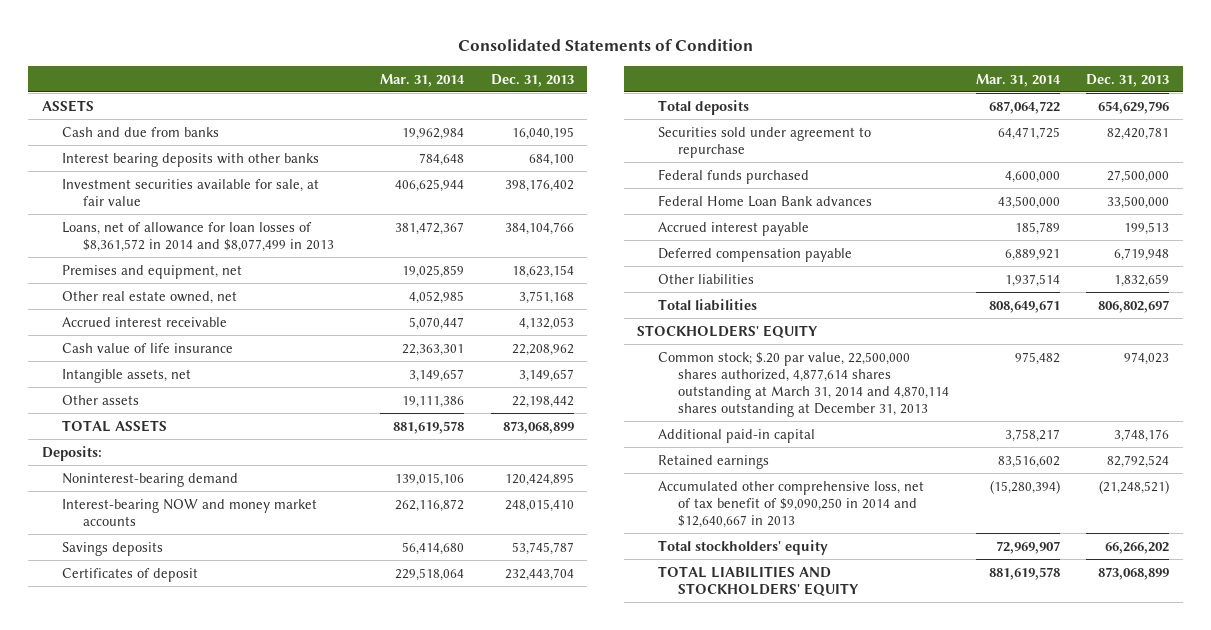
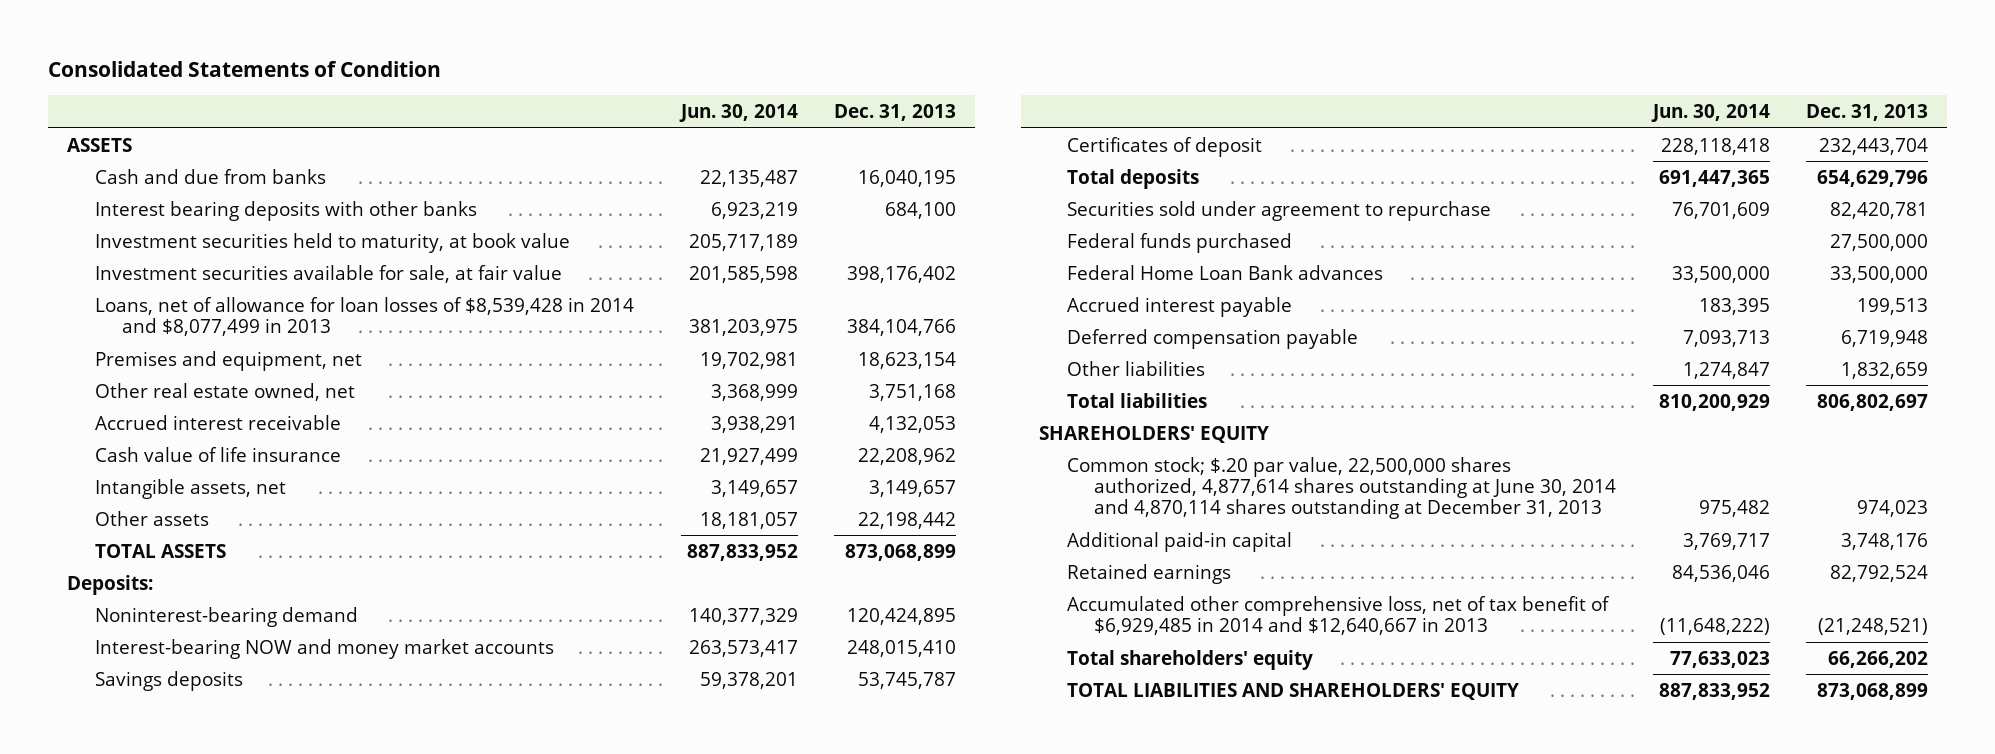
- | Mar. 31, 2014 | Dec. 31, 2013
+ | Jun. 30, 2014 | Dec. 31, 2013
+ Investment securities held to maturity, at book value | 205,717,189 |
- Loans, net of allowance for loan losses of $8,361,572 in 2014 and $8,077,499 in 2013 | 381,472,367 | 384,104,766
+ Loans, net of allowance for loan losses of $8,539,428 in 2014 and $8,077,499 in 2013 | 381,203,975 | 384,104,766
- STOCKHOLDERS' EQUITY
- Common stock; $.20 par value, 22,500,000 shares authorized, 4,877,614 shares outstanding at March 31, 2014 and 4,870,114 shares outstanding at December 31, 2013 | 975,482 | 974,023
+ SHAREHOLDERS' EQUITY
+ Common stock; $.20 par value, 22,500,000 shares authorized, 4,877,614 shares outstanding at June 30, 2014 and 4,870,114 shares outstanding at December 31, 2013 | 975,482 | 974,023
- Accumulated other comprehensive loss, net of tax benefit of $9,090,250 in 2014 and $12,640,667 in 2013 | (15,280,394) | (21,248,521)
- Total stockholders' equity | 72,969,907 | 66,266,202
- TOTAL LIABILITIES AND STOCKHOLDERS' EQUITY | 881,619,578 | 873,068,899
+ Accumulated other comprehensive loss, net of tax benefit of $6,929,485 in 2014 and $12,640,667 in 2013 | (11,648,222) | (21,248,521)
+ Total shareholders' equity | 77,633,023 | 66,266,202
+ TOTAL LIABILITIES AND SHAREHOLDERS' EQUITY | 887,833,952 | 873,068,899

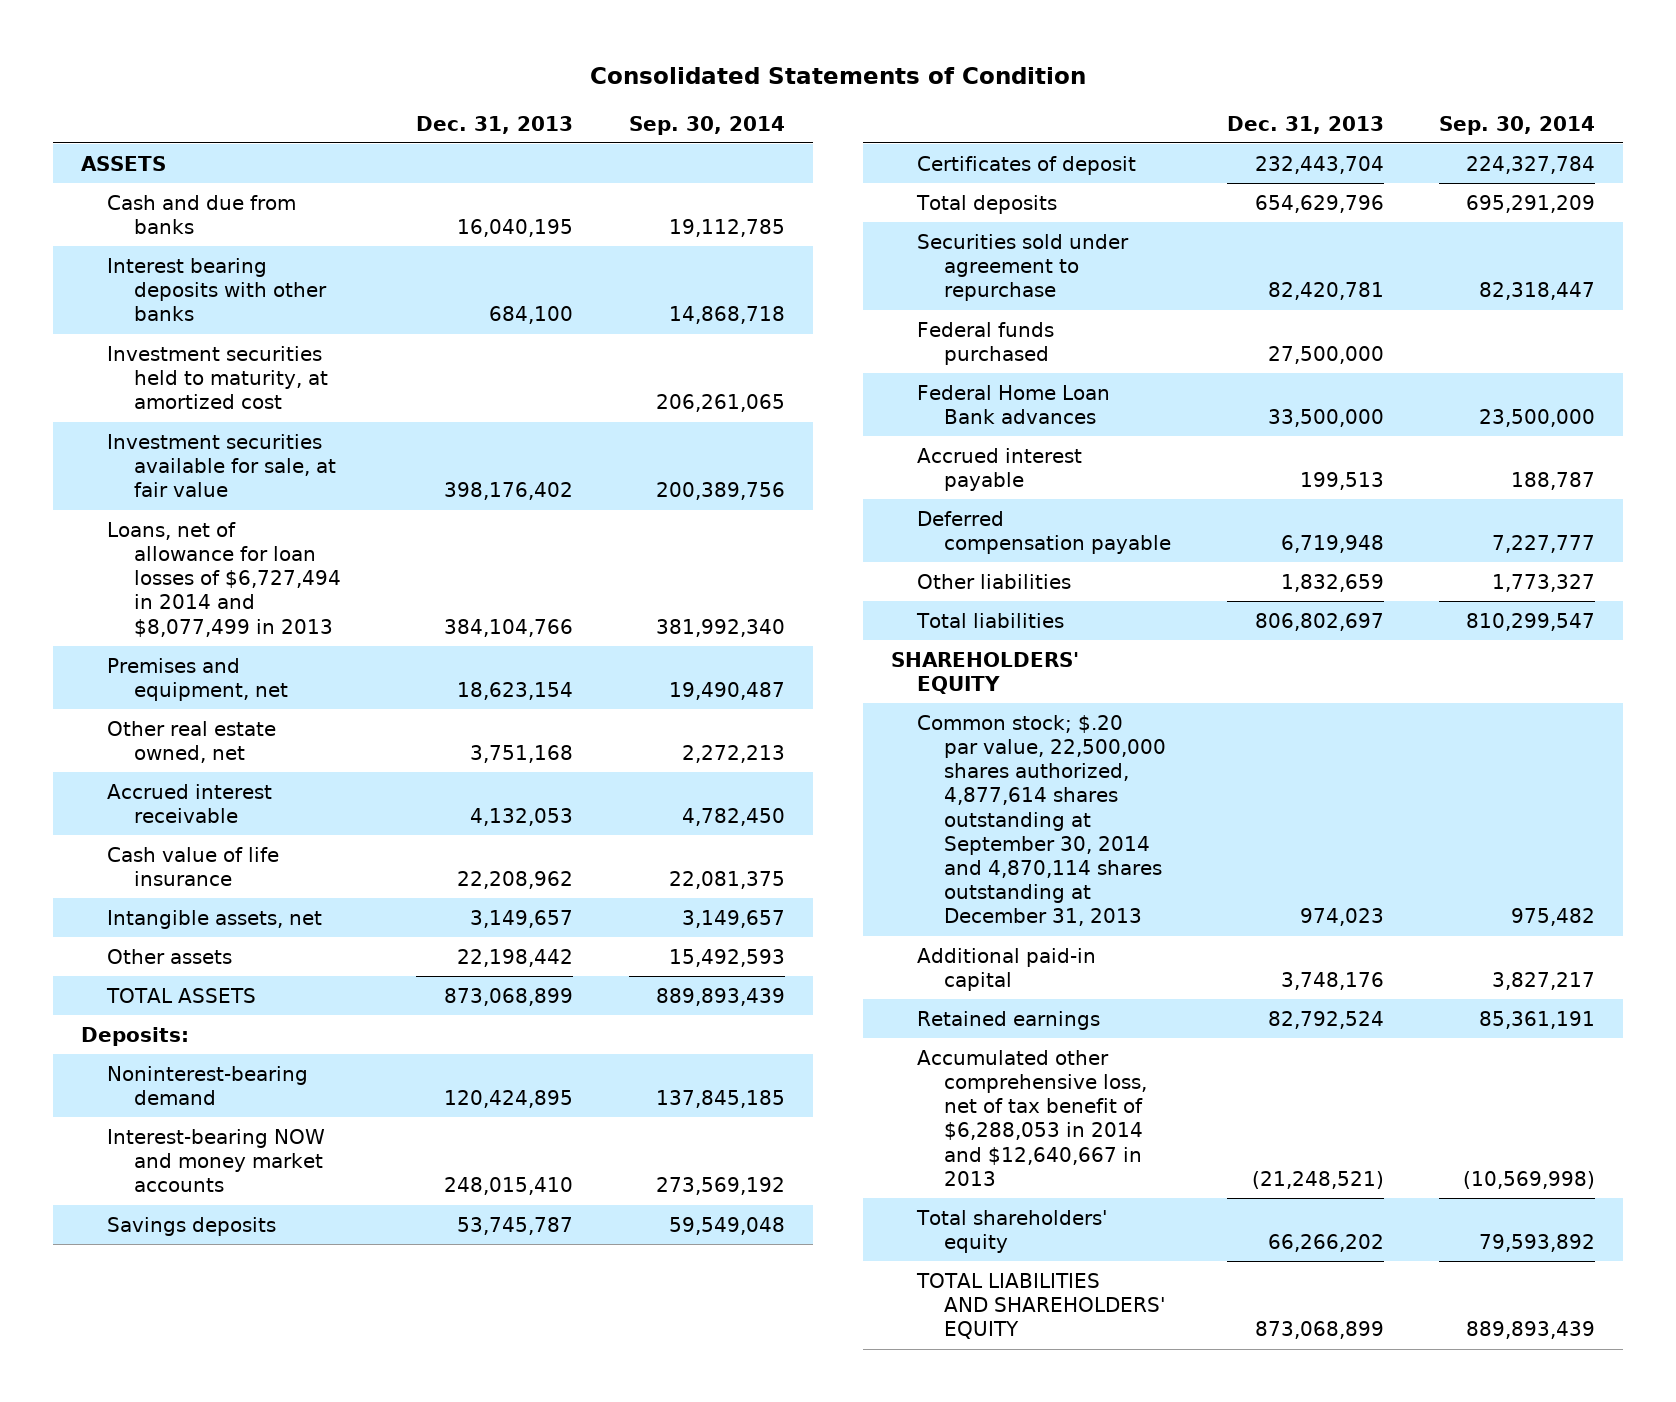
- | Jun. 30, 2014 | Dec. 31, 2013
+ | Dec. 31, 2013 | Sep. 30, 2014
- Investment securities held to maturity, at book value | 205,717,189 |
+ Investment securities held to maturity, at amortized cost | | 206,261,065
- Loans, net of allowance for loan losses of $8,539,428 in 2014 and $8,077,499 in 2013 | 381,203,975 | 384,104,766
+ Loans, net of allowance for loan losses of $6,727,494 in 2014 and $8,077,499 in 2013 | 384,104,766 | 381,992,340
- Common stock; $.20 par value, 22,500,000 shares authorized, 4,877,614 shares outstanding at June 30, 2014 and 4,870,114 shares outstanding at December 31, 2013 | 975,482 | 974,023
+ Common stock; $.20 par value, 22,500,000 shares authorized, 4,877,614 shares outstanding at September 30, 2014 and 4,870,114 shares outstanding at December 31, 2013 | 974,023 | 975,482
- Accumulated other comprehensive loss, net of tax benefit of $6,929,485 in 2014 and $12,640,667 in 2013 | (11,648,222) | (21,248,521)
+ Accumulated other comprehensive loss, net of tax benefit of $6,288,053 in 2014 and $12,640,667 in 2013 | (21,248,521) | (10,569,998)

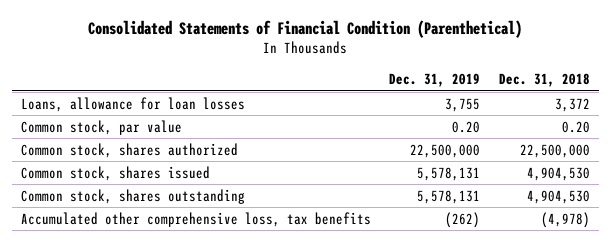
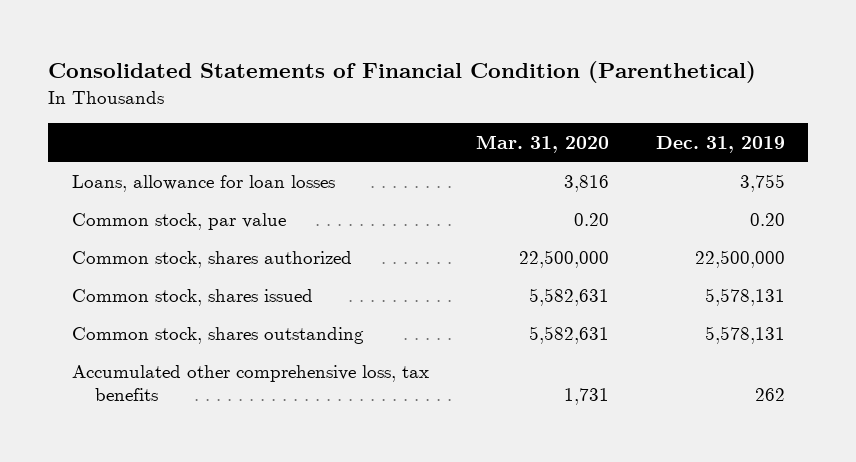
- | Dec. 31, 2019 | Dec. 31, 2018
+ | Mar. 31, 2020 | Dec. 31, 2019
- Accumulated other comprehensive loss, tax benefits | (262) | (4,978)
+ Accumulated other comprehensive loss, tax benefits | 1,731 | 262

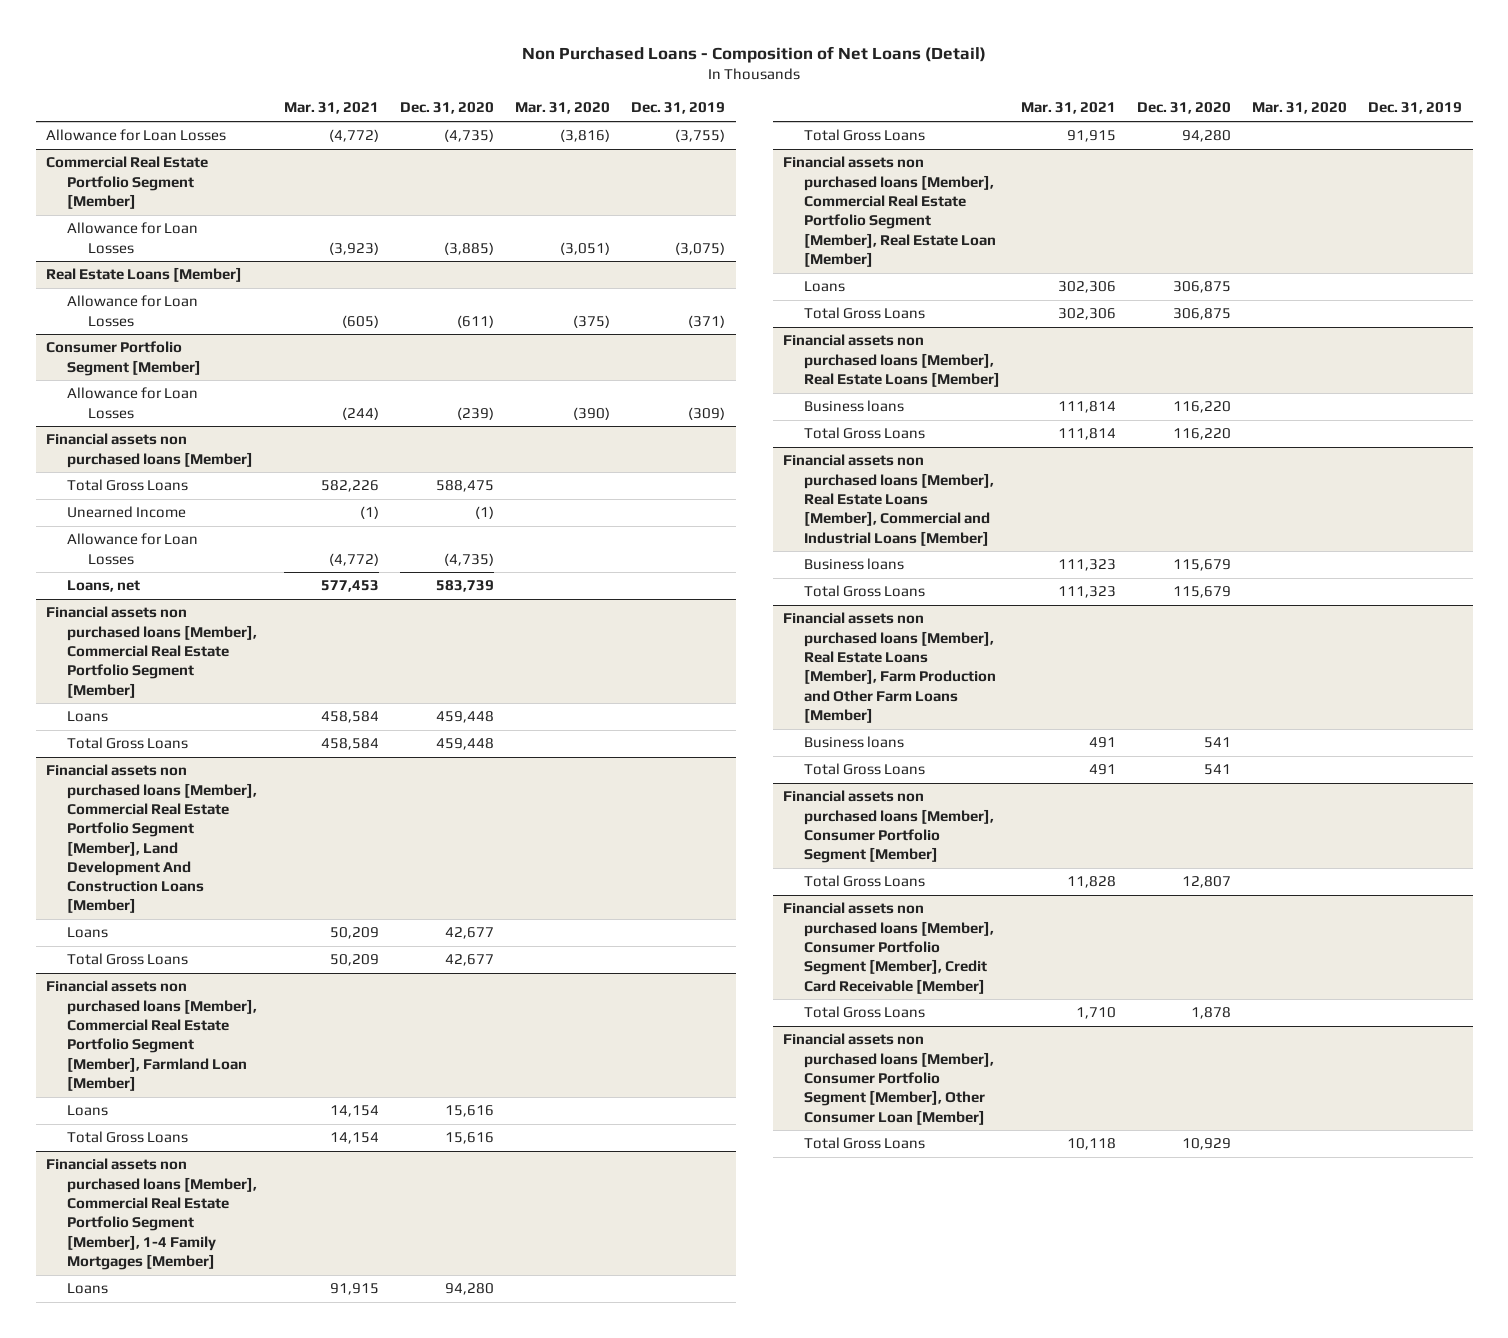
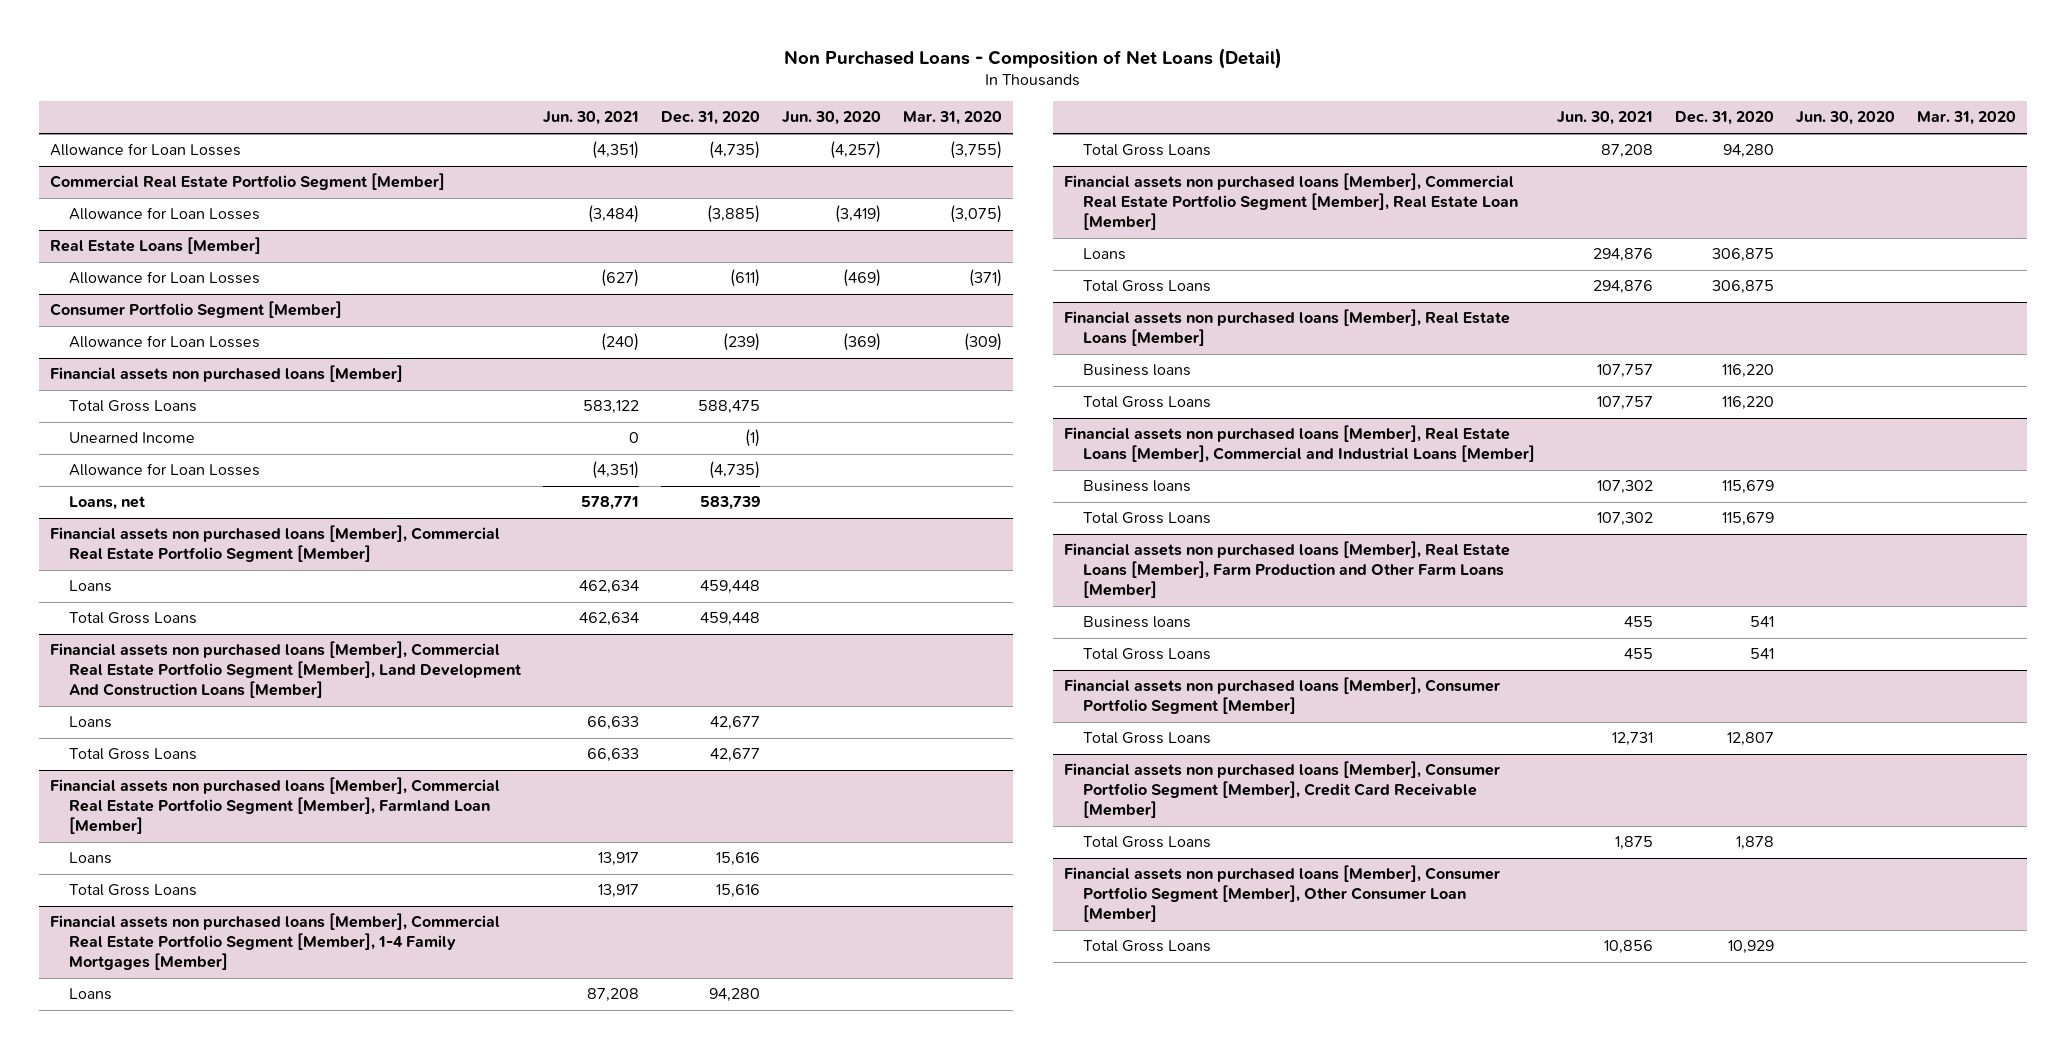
- | Mar. 31, 2021 | Dec. 31, 2020 | Mar. 31, 2020 | Dec. 31, 2019
+ | Jun. 30, 2021 | Dec. 31, 2020 | Jun. 30, 2020 | Mar. 31, 2020
- Allowance for Loan Losses | (4,772) | (4,735) | (3,816) | (3,755)
+ Allowance for Loan Losses | (4,351) | (4,735) | (4,257) | (3,755)
@ Commercial Real Estate Portfolio Segment [Member]
- Allowance for Loan Losses | (3,923) | (3,885) | (3,051) | (3,075)
+ Allowance for Loan Losses | (3,484) | (3,885) | (3,419) | (3,075)
@ Real Estate Loans [Member]
- Allowance for Loan Losses | (605) | (611) | (375) | (371)
+ Allowance for Loan Losses | (627) | (611) | (469) | (371)
@ Consumer Portfolio Segment [Member]
- Allowance for Loan Losses | (244) | (239) | (390) | (309)
+ Allowance for Loan Losses | (240) | (239) | (369) | (309)

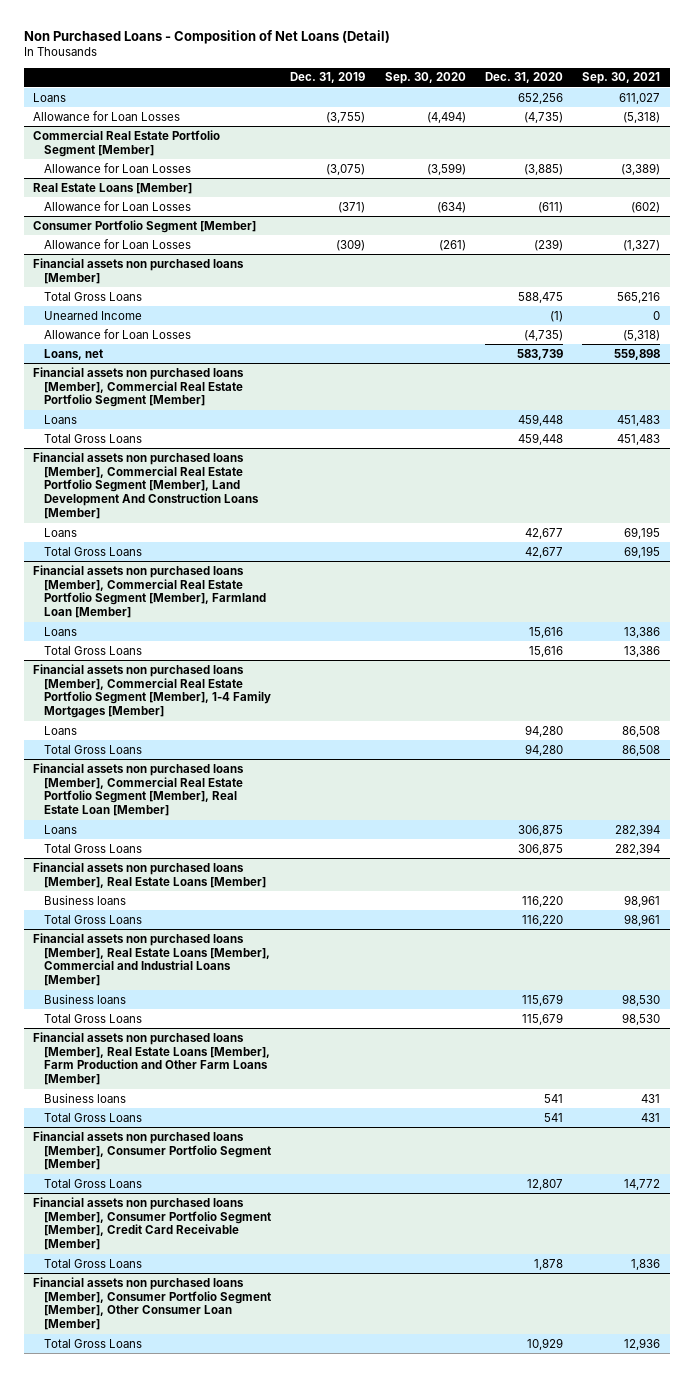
- | Jun. 30, 2021 | Dec. 31, 2020 | Jun. 30, 2020 | Mar. 31, 2020
+ | Dec. 31, 2019 | Sep. 30, 2020 | Dec. 31, 2020 | Sep. 30, 2021
+ Loans | | | 652,256 | 611,027

